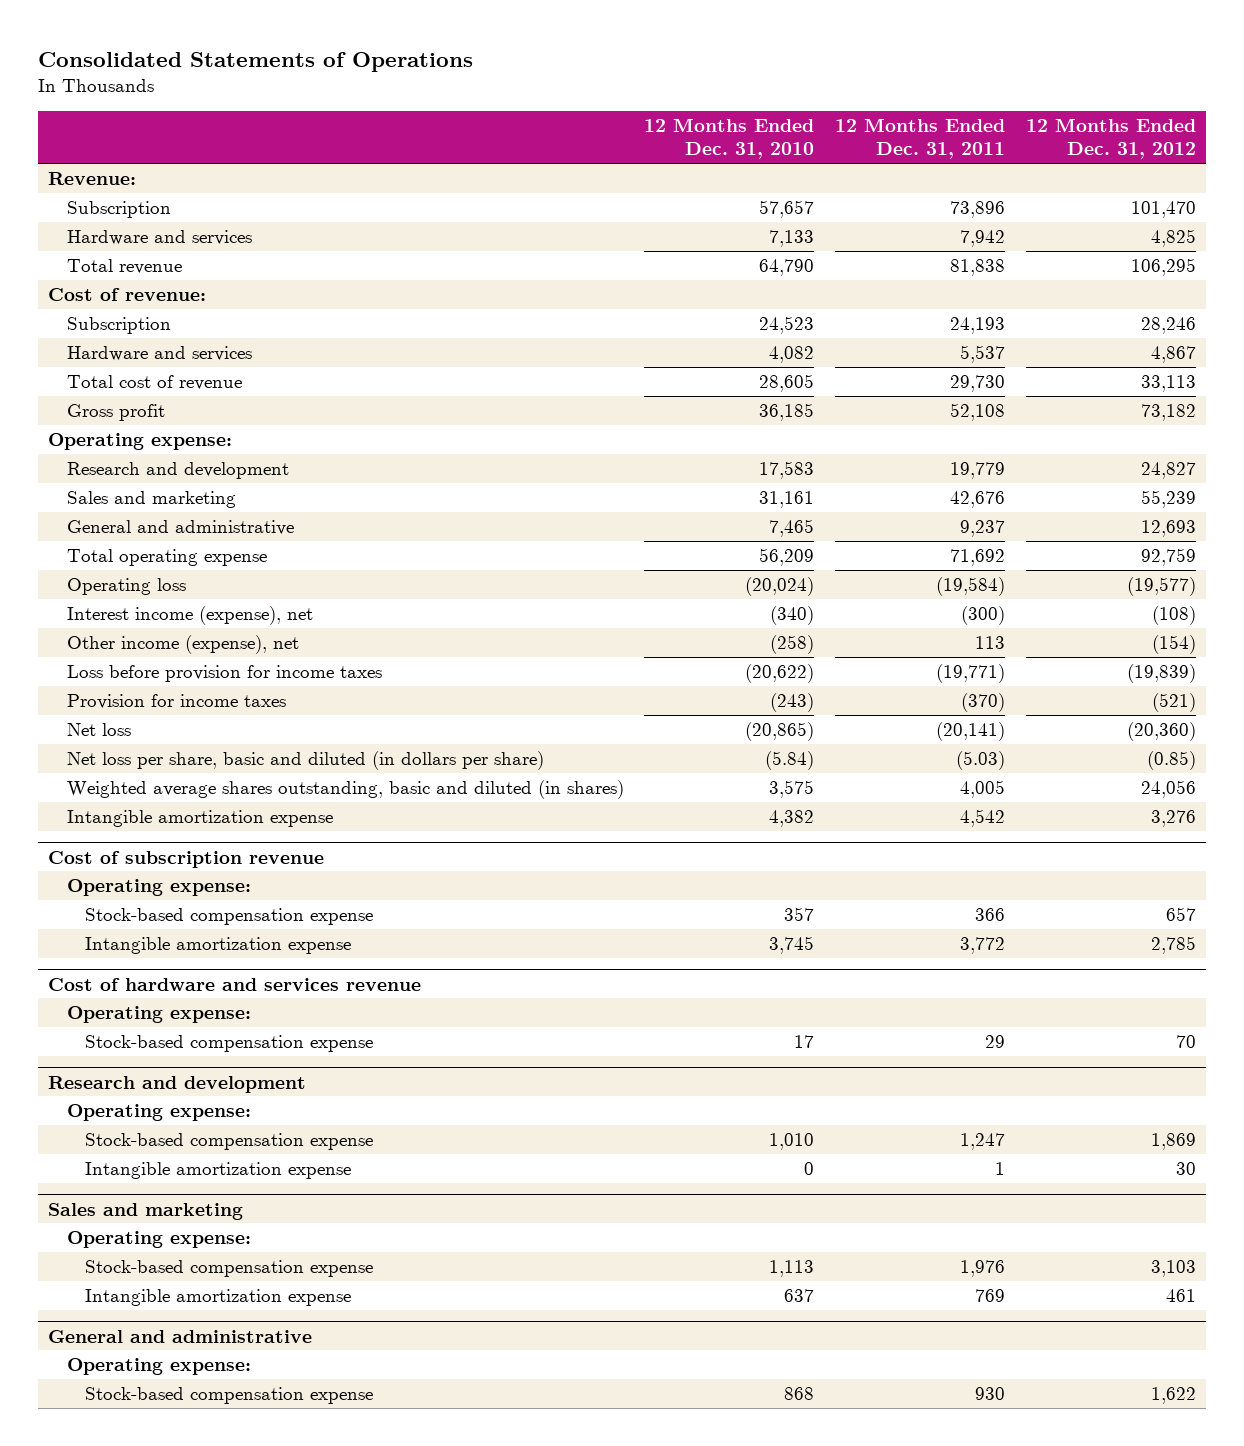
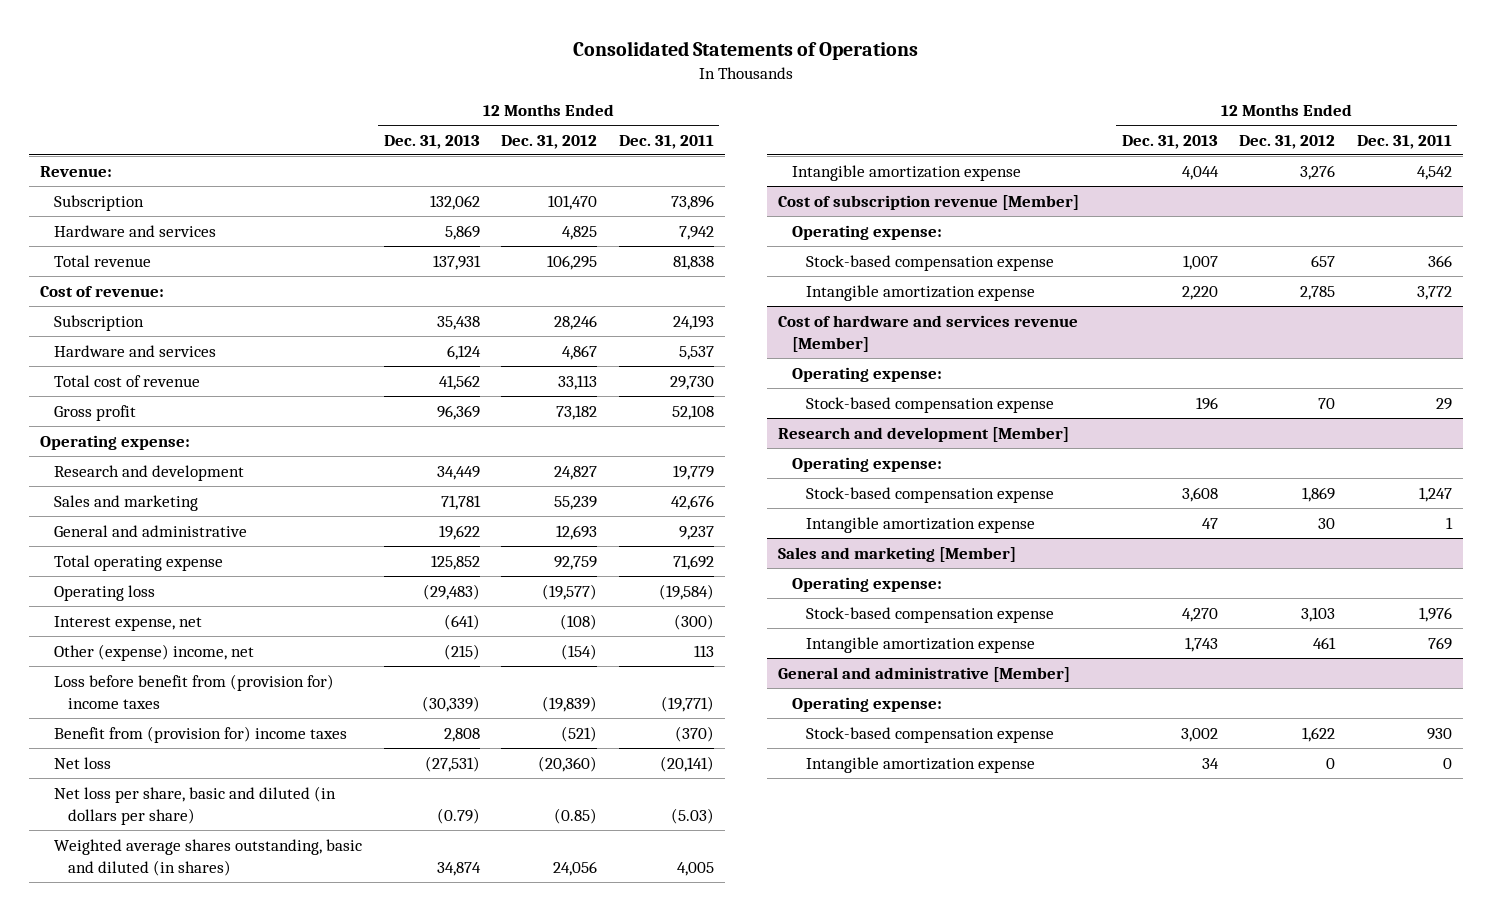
- | 12 Months Ended Dec. 31, 2010 | 12 Months Ended Dec. 31, 2011 | 12 Months Ended Dec. 31, 2012
+ | 12 Months Ended Dec. 31, 2013 | 12 Months Ended Dec. 31, 2012 | 12 Months Ended Dec. 31, 2011
- Interest income (expense), net | (340) | (300) | (108)
- Other income (expense), net | (258) | 113 | (154)
- Loss before provision for income taxes | (20,622) | (19,771) | (19,839)
- Provision for income taxes | (243) | (370) | (521)
+ Interest expense, net | (641) | (108) | (300)
+ Other (expense) income, net | (215) | (154) | 113
+ Loss before benefit from (provision for) income taxes | (30,339) | (19,839) | (19,771)
+ Benefit from (provision for) income taxes | 2,808 | (521) | (370)
- Cost of subscription revenue
+ Cost of subscription revenue [Member]
- Cost of hardware and services revenue
+ Cost of hardware and services revenue [Member]
- Research and development
+ Research and development [Member]
- Sales and marketing
+ Sales and marketing [Member]
- General and administrative
+ General and administrative [Member]
+ Intangible amortization expense | 34 | 0 | 0

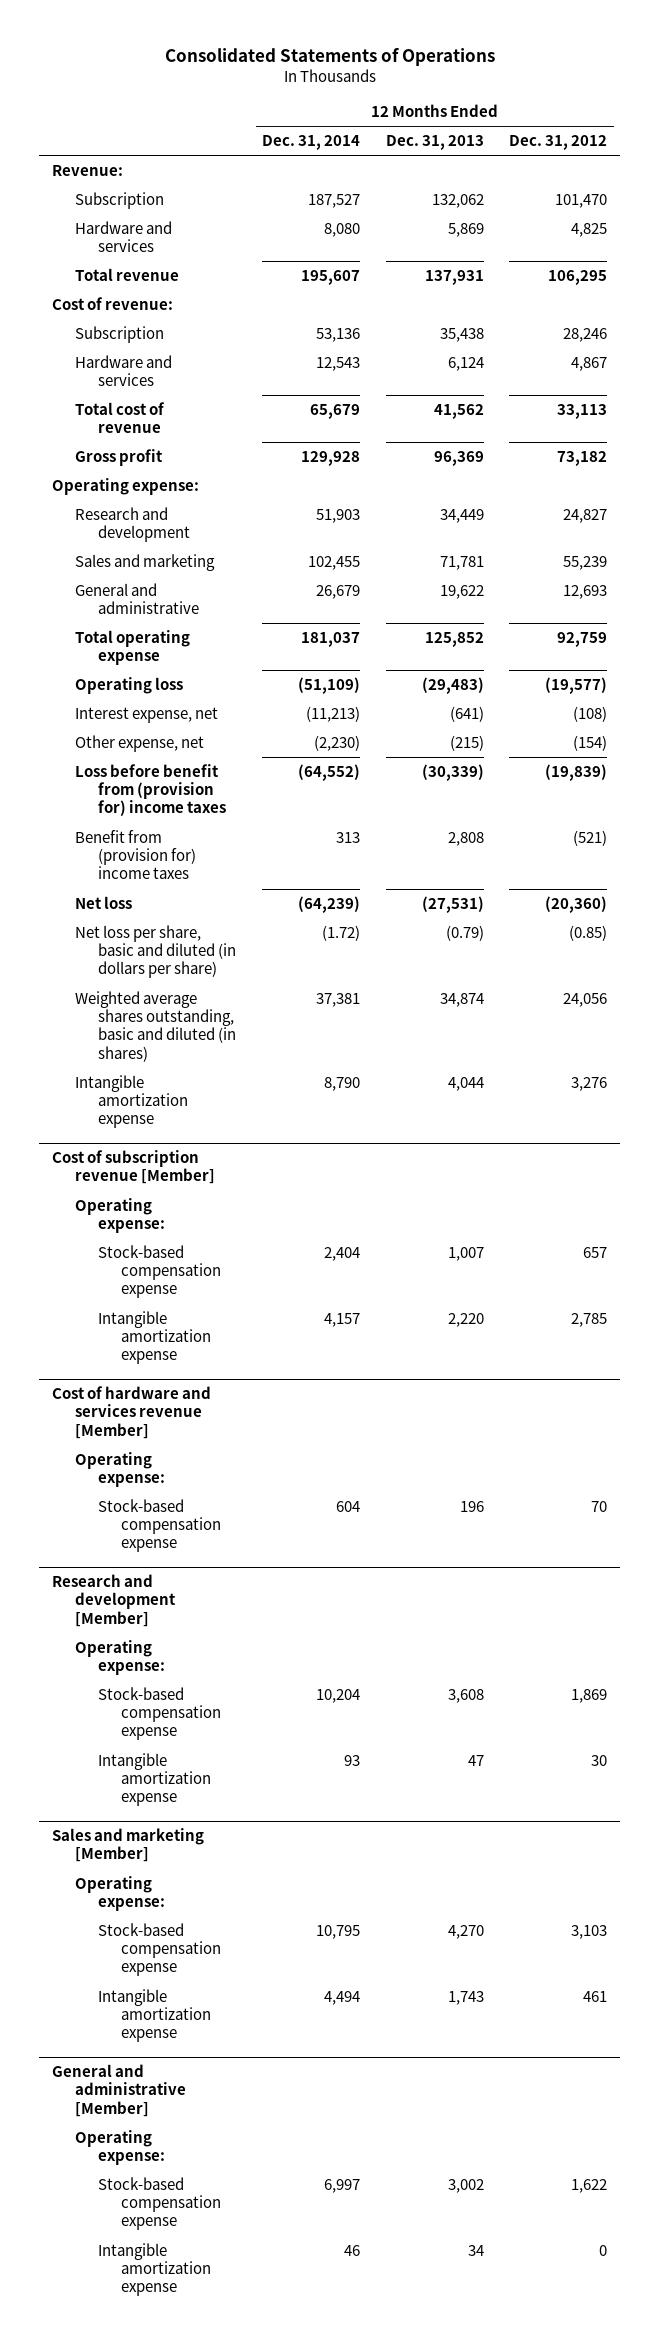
- | 12 Months Ended Dec. 31, 2013 | 12 Months Ended Dec. 31, 2012 | 12 Months Ended Dec. 31, 2011
+ | 12 Months Ended Dec. 31, 2014 | 12 Months Ended Dec. 31, 2013 | 12 Months Ended Dec. 31, 2012
- Other (expense) income, net | (215) | (154) | 113
+ Other expense, net | (2,230) | (215) | (154)

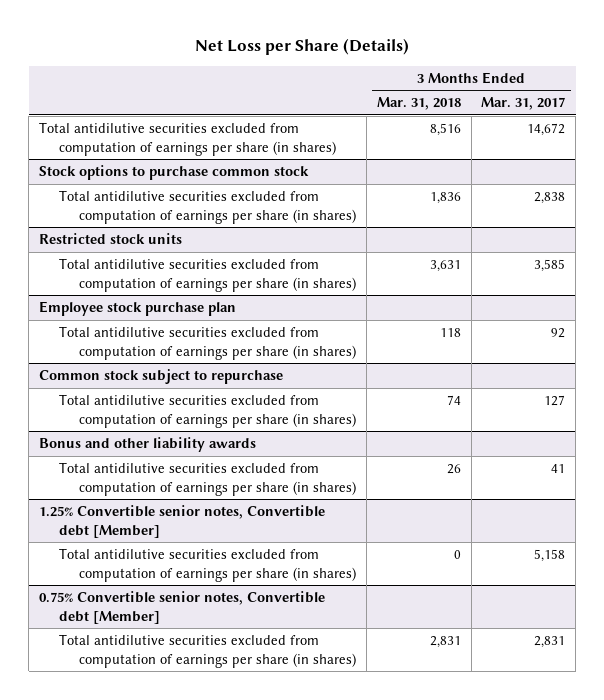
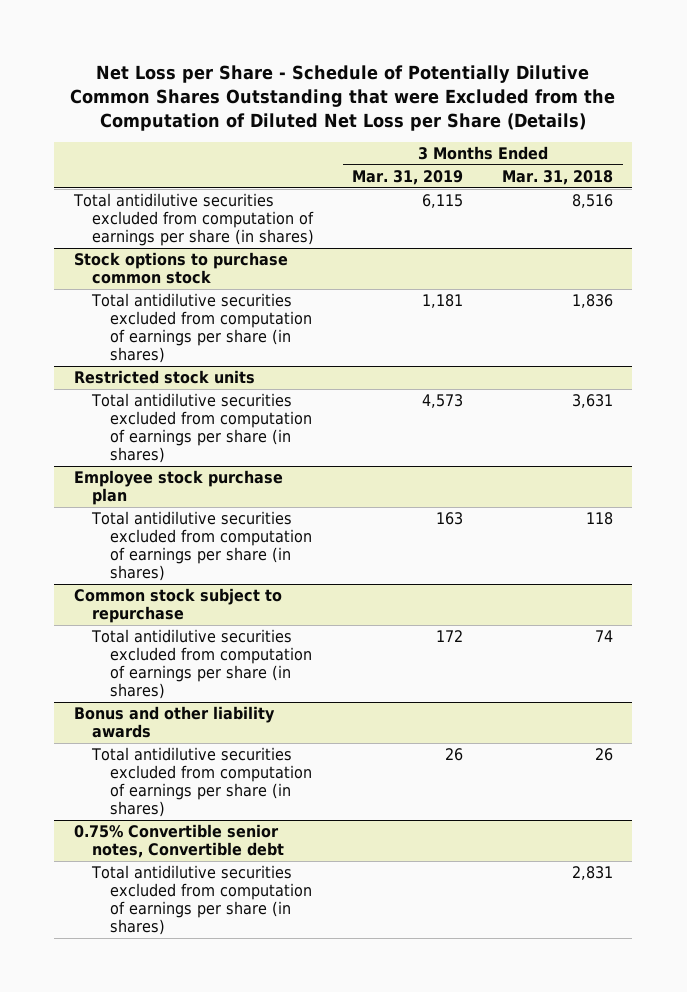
- Net Loss per Share (Details)
+ Net Loss per Share - Schedule of Potentially Dilutive Common Shares Outstanding that were Excluded from the Computation of Diluted Net Loss per Share (Details)
- | 3 Months Ended Mar. 31, 2018 | 3 Months Ended Mar. 31, 2017
+ | 3 Months Ended Mar. 31, 2019 | 3 Months Ended Mar. 31, 2018
- 1.25% Convertible senior notes, Convertible debt [Member]
- Total antidilutive securities excluded from computation of earnings per share (in shares) | 0 | 5,158
- 0.75% Convertible senior notes, Convertible debt [Member]
+ 0.75% Convertible senior notes, Convertible debt

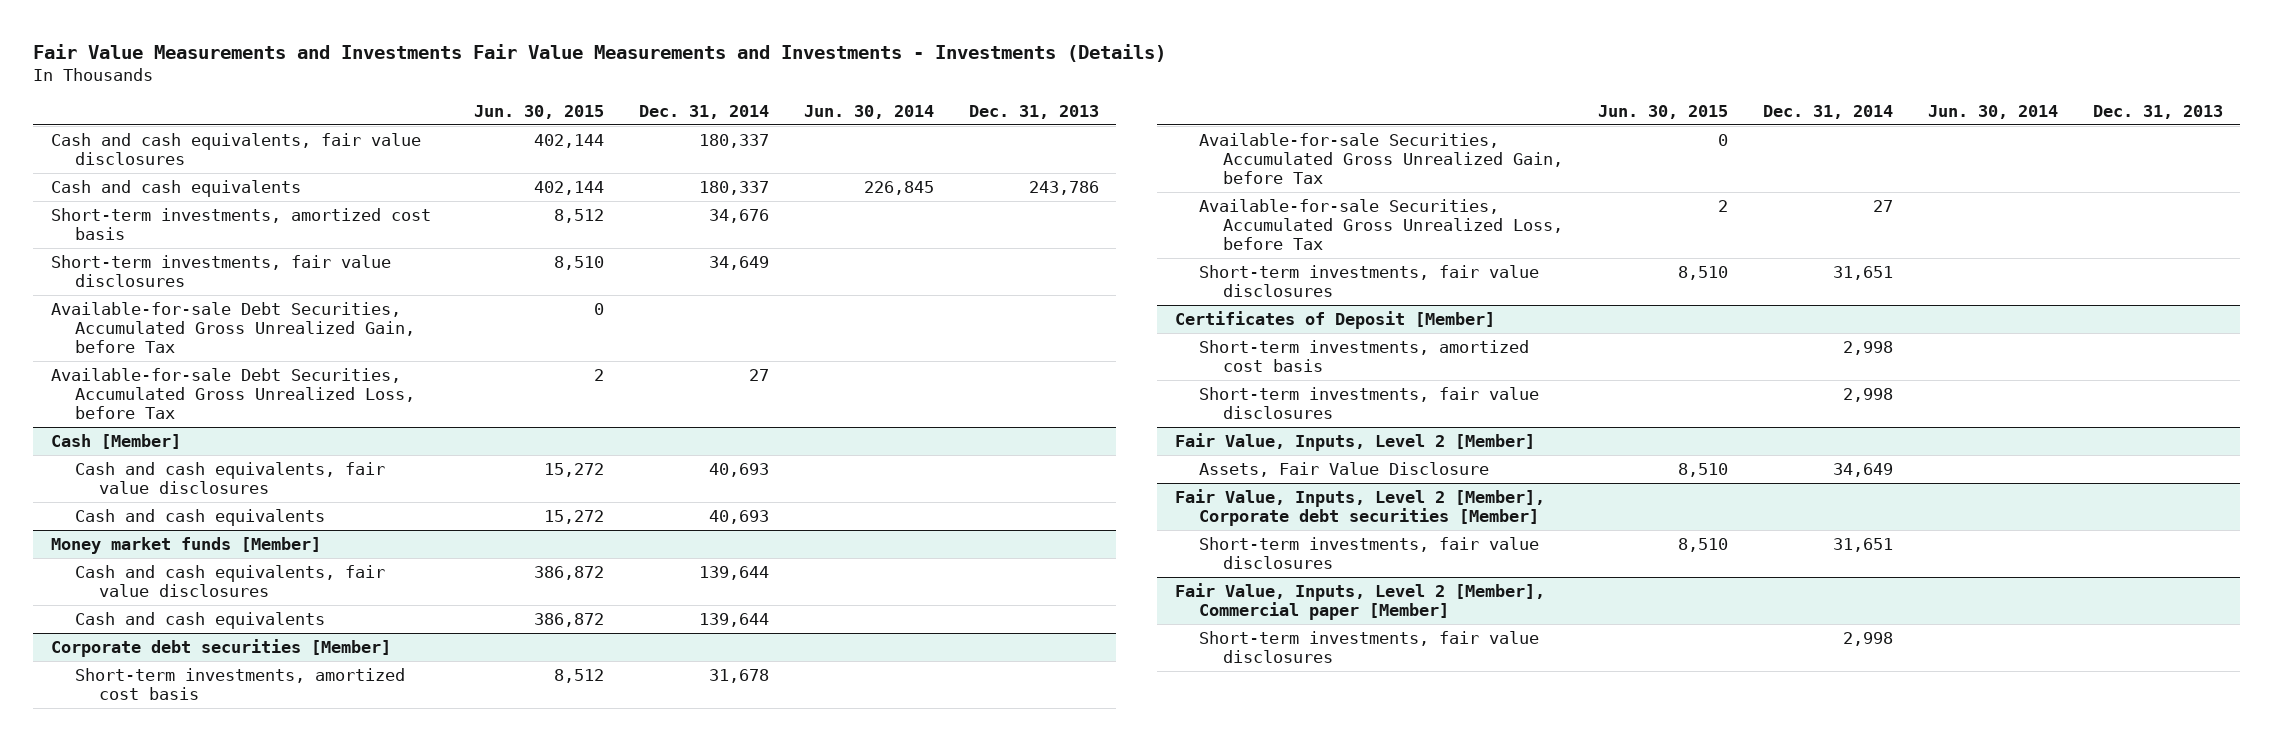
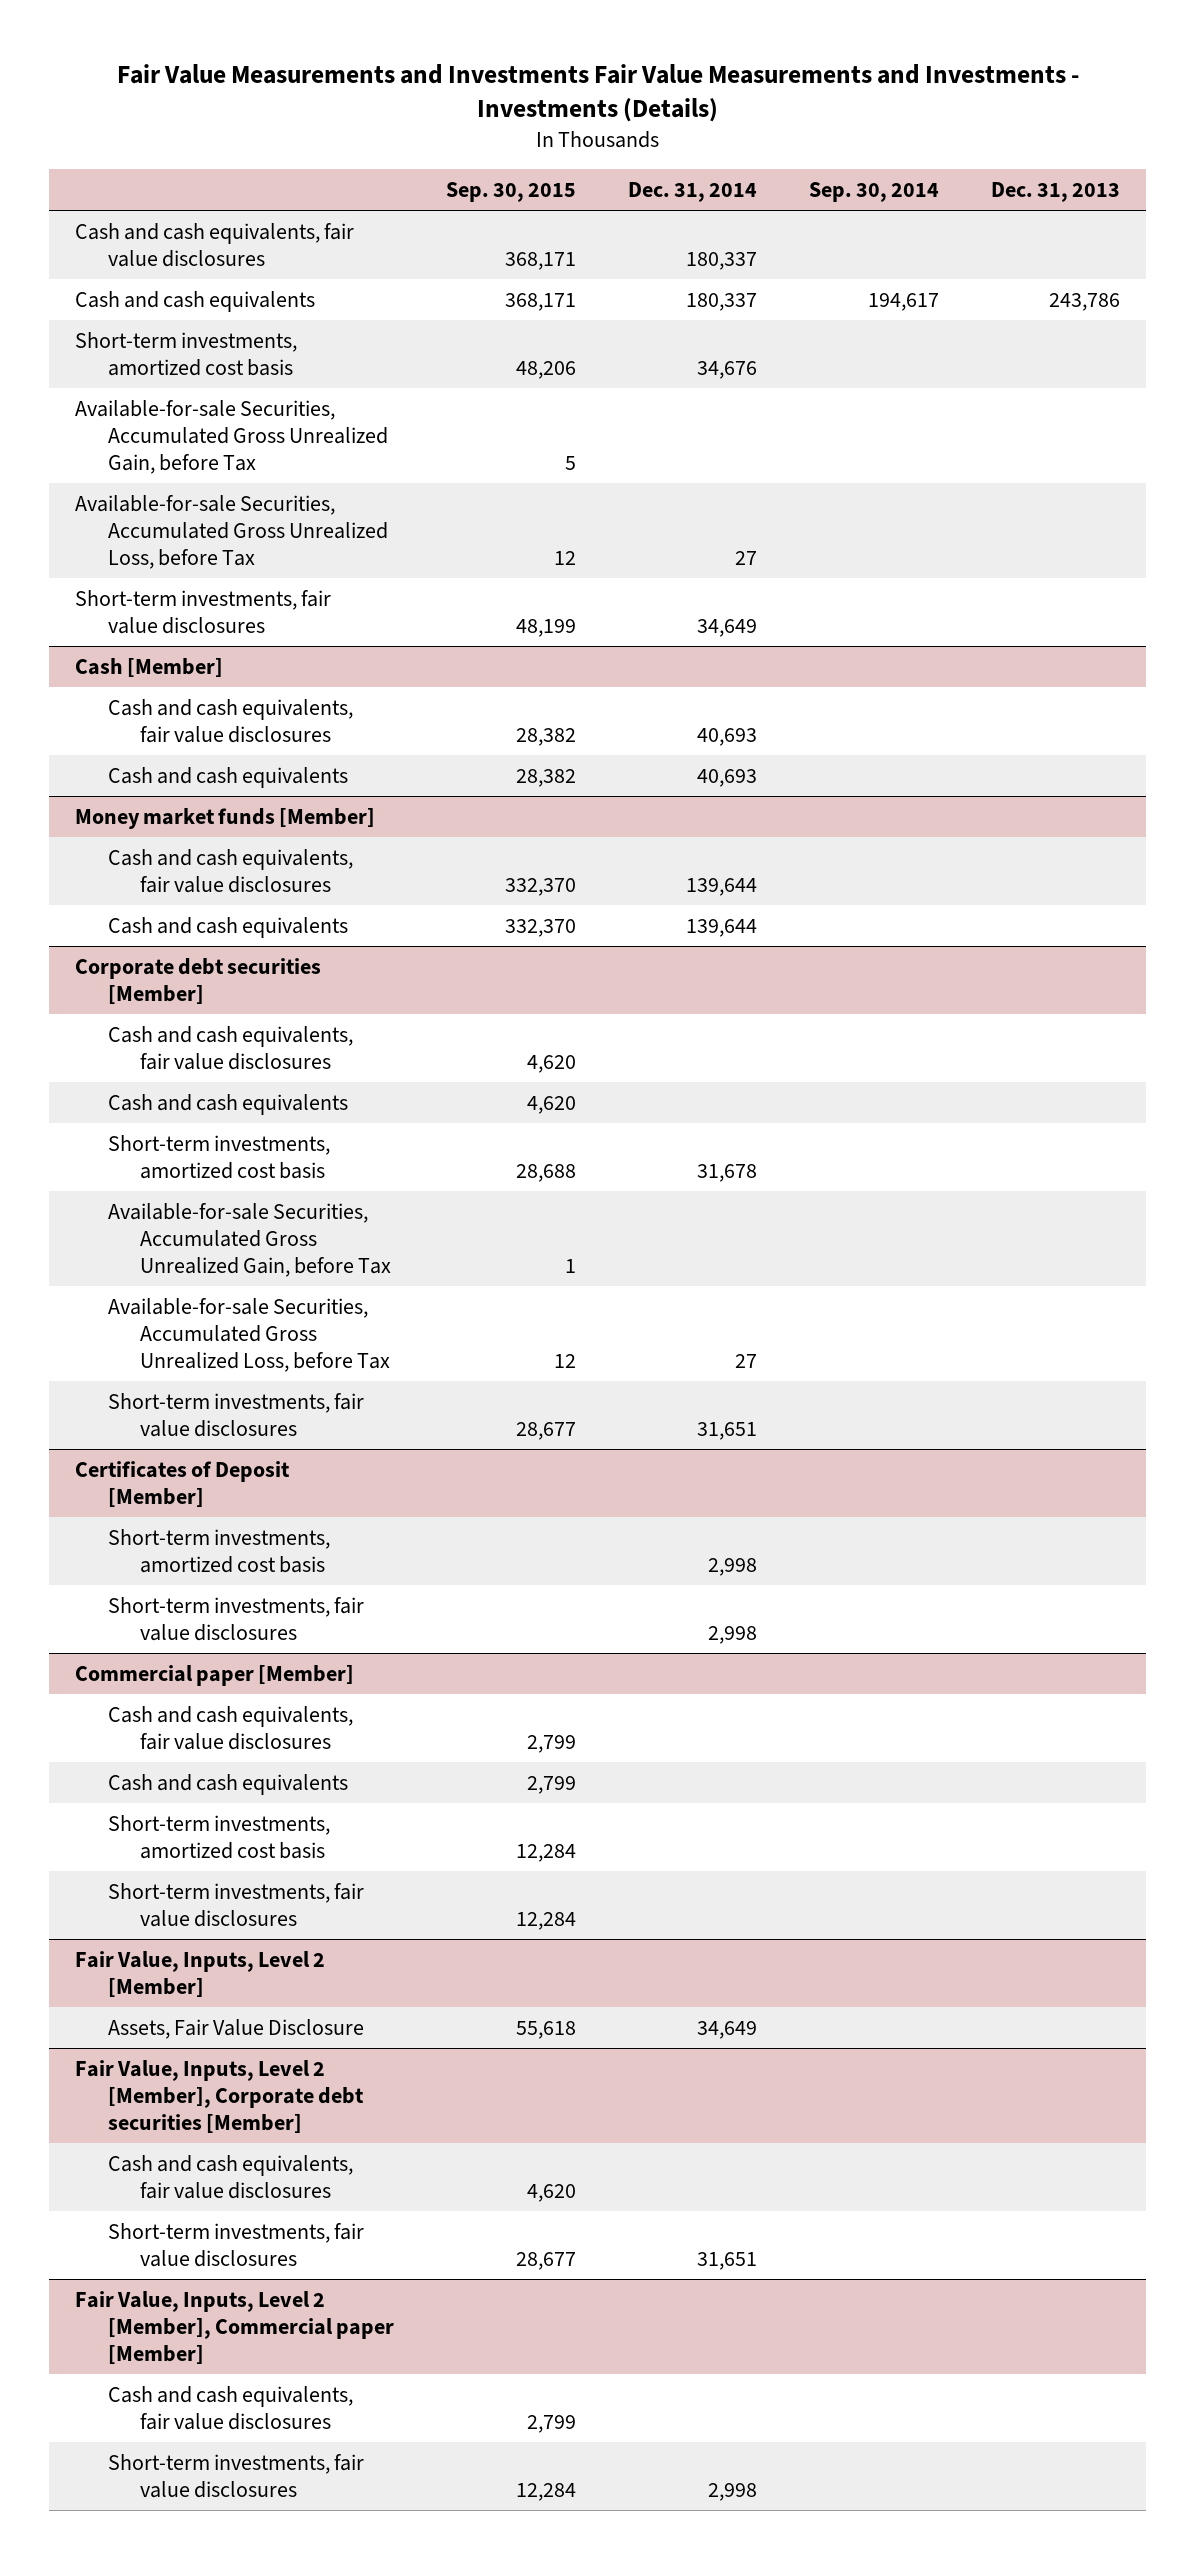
- | Jun. 30, 2015 | Dec. 31, 2014 | Jun. 30, 2014 | Dec. 31, 2013
+ | Sep. 30, 2015 | Dec. 31, 2014 | Sep. 30, 2014 | Dec. 31, 2013
+ Available-for-sale Securities, Accumulated Gross Unrealized Gain, before Tax | 5 | | |
+ Available-for-sale Securities, Accumulated Gross Unrealized Loss, before Tax | 12 | 27 | |
- Available-for-sale Debt Securities, Accumulated Gross Unrealized Gain, before Tax | 0 | | |
- Available-for-sale Debt Securities, Accumulated Gross Unrealized Loss, before Tax | 2 | 27 | |
@ Corporate debt securities [Member]
+ Cash and cash equivalents, fair value disclosures | 4,620 | | |
+ Cash and cash equivalents | 4,620 | | |
+ Commercial paper [Member]
+ Cash and cash equivalents, fair value disclosures | 2,799 | | |
+ Cash and cash equivalents | 2,799 | | |
+ Short-term investments, amortized cost basis | 12,284 | | |
+ Short-term investments, fair value disclosures | 12,284 | | |
@ Fair Value, Inputs, Level 2 [Member], Corporate debt securities [Member]
+ Cash and cash equivalents, fair value disclosures | 4,620 | | |
@ Fair Value, Inputs, Level 2 [Member], Commercial paper [Member]
+ Cash and cash equivalents, fair value disclosures | 2,799 | | |

